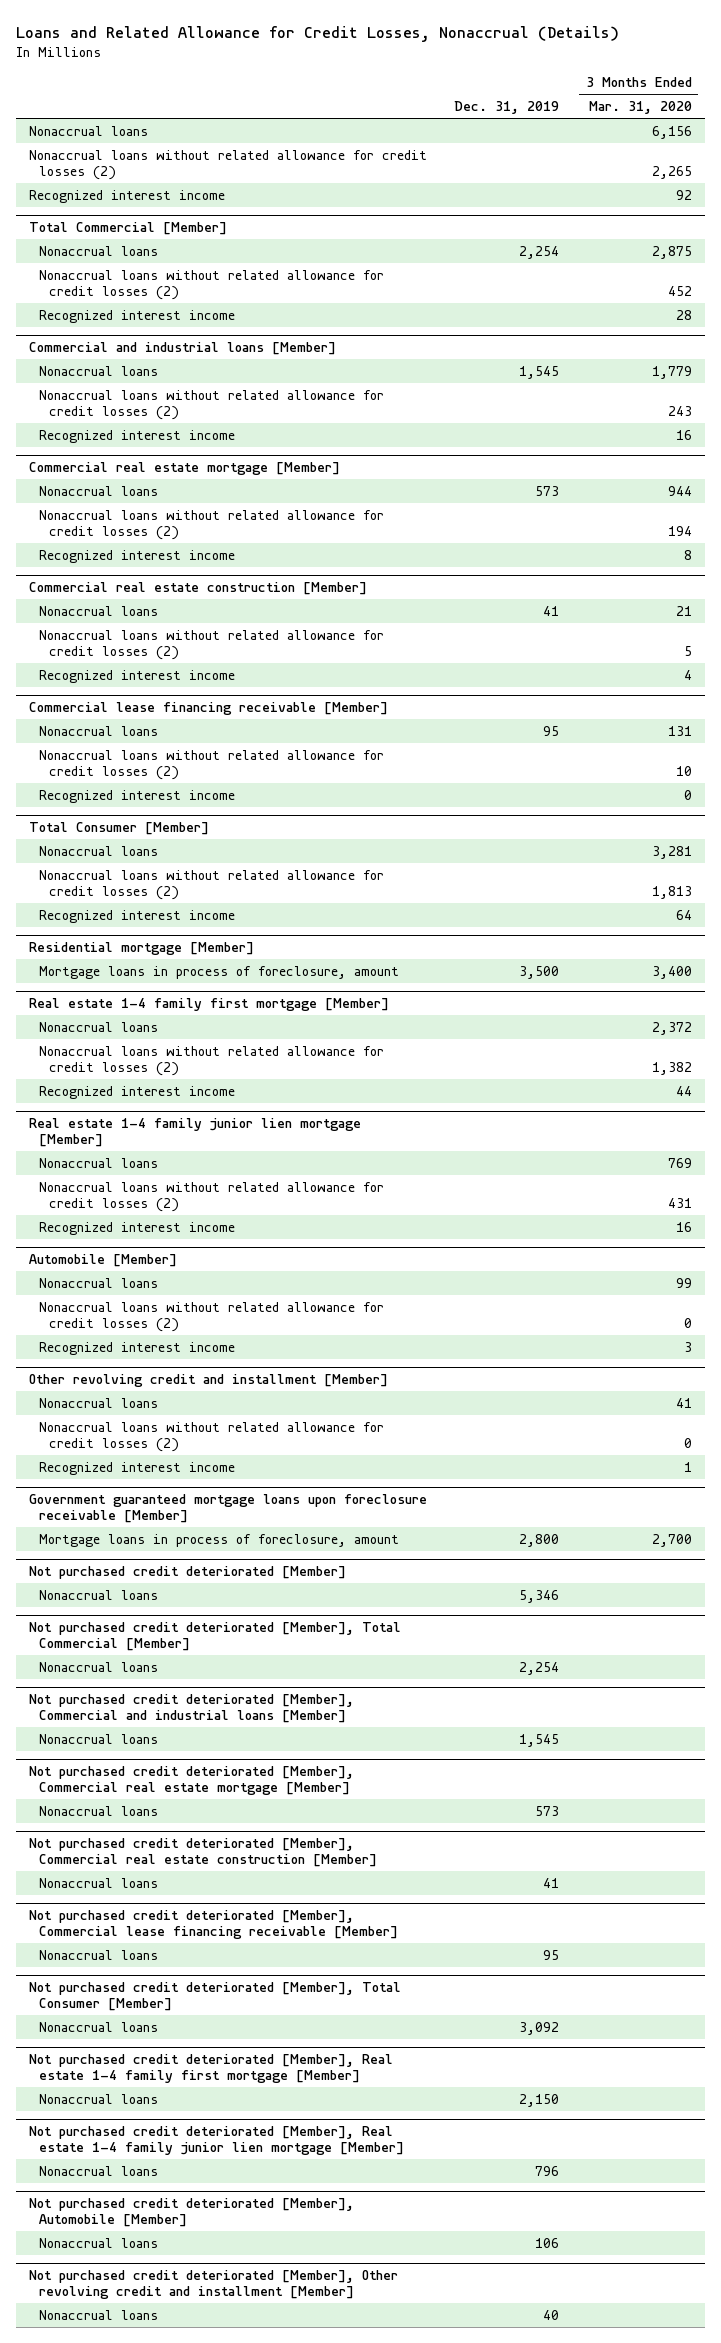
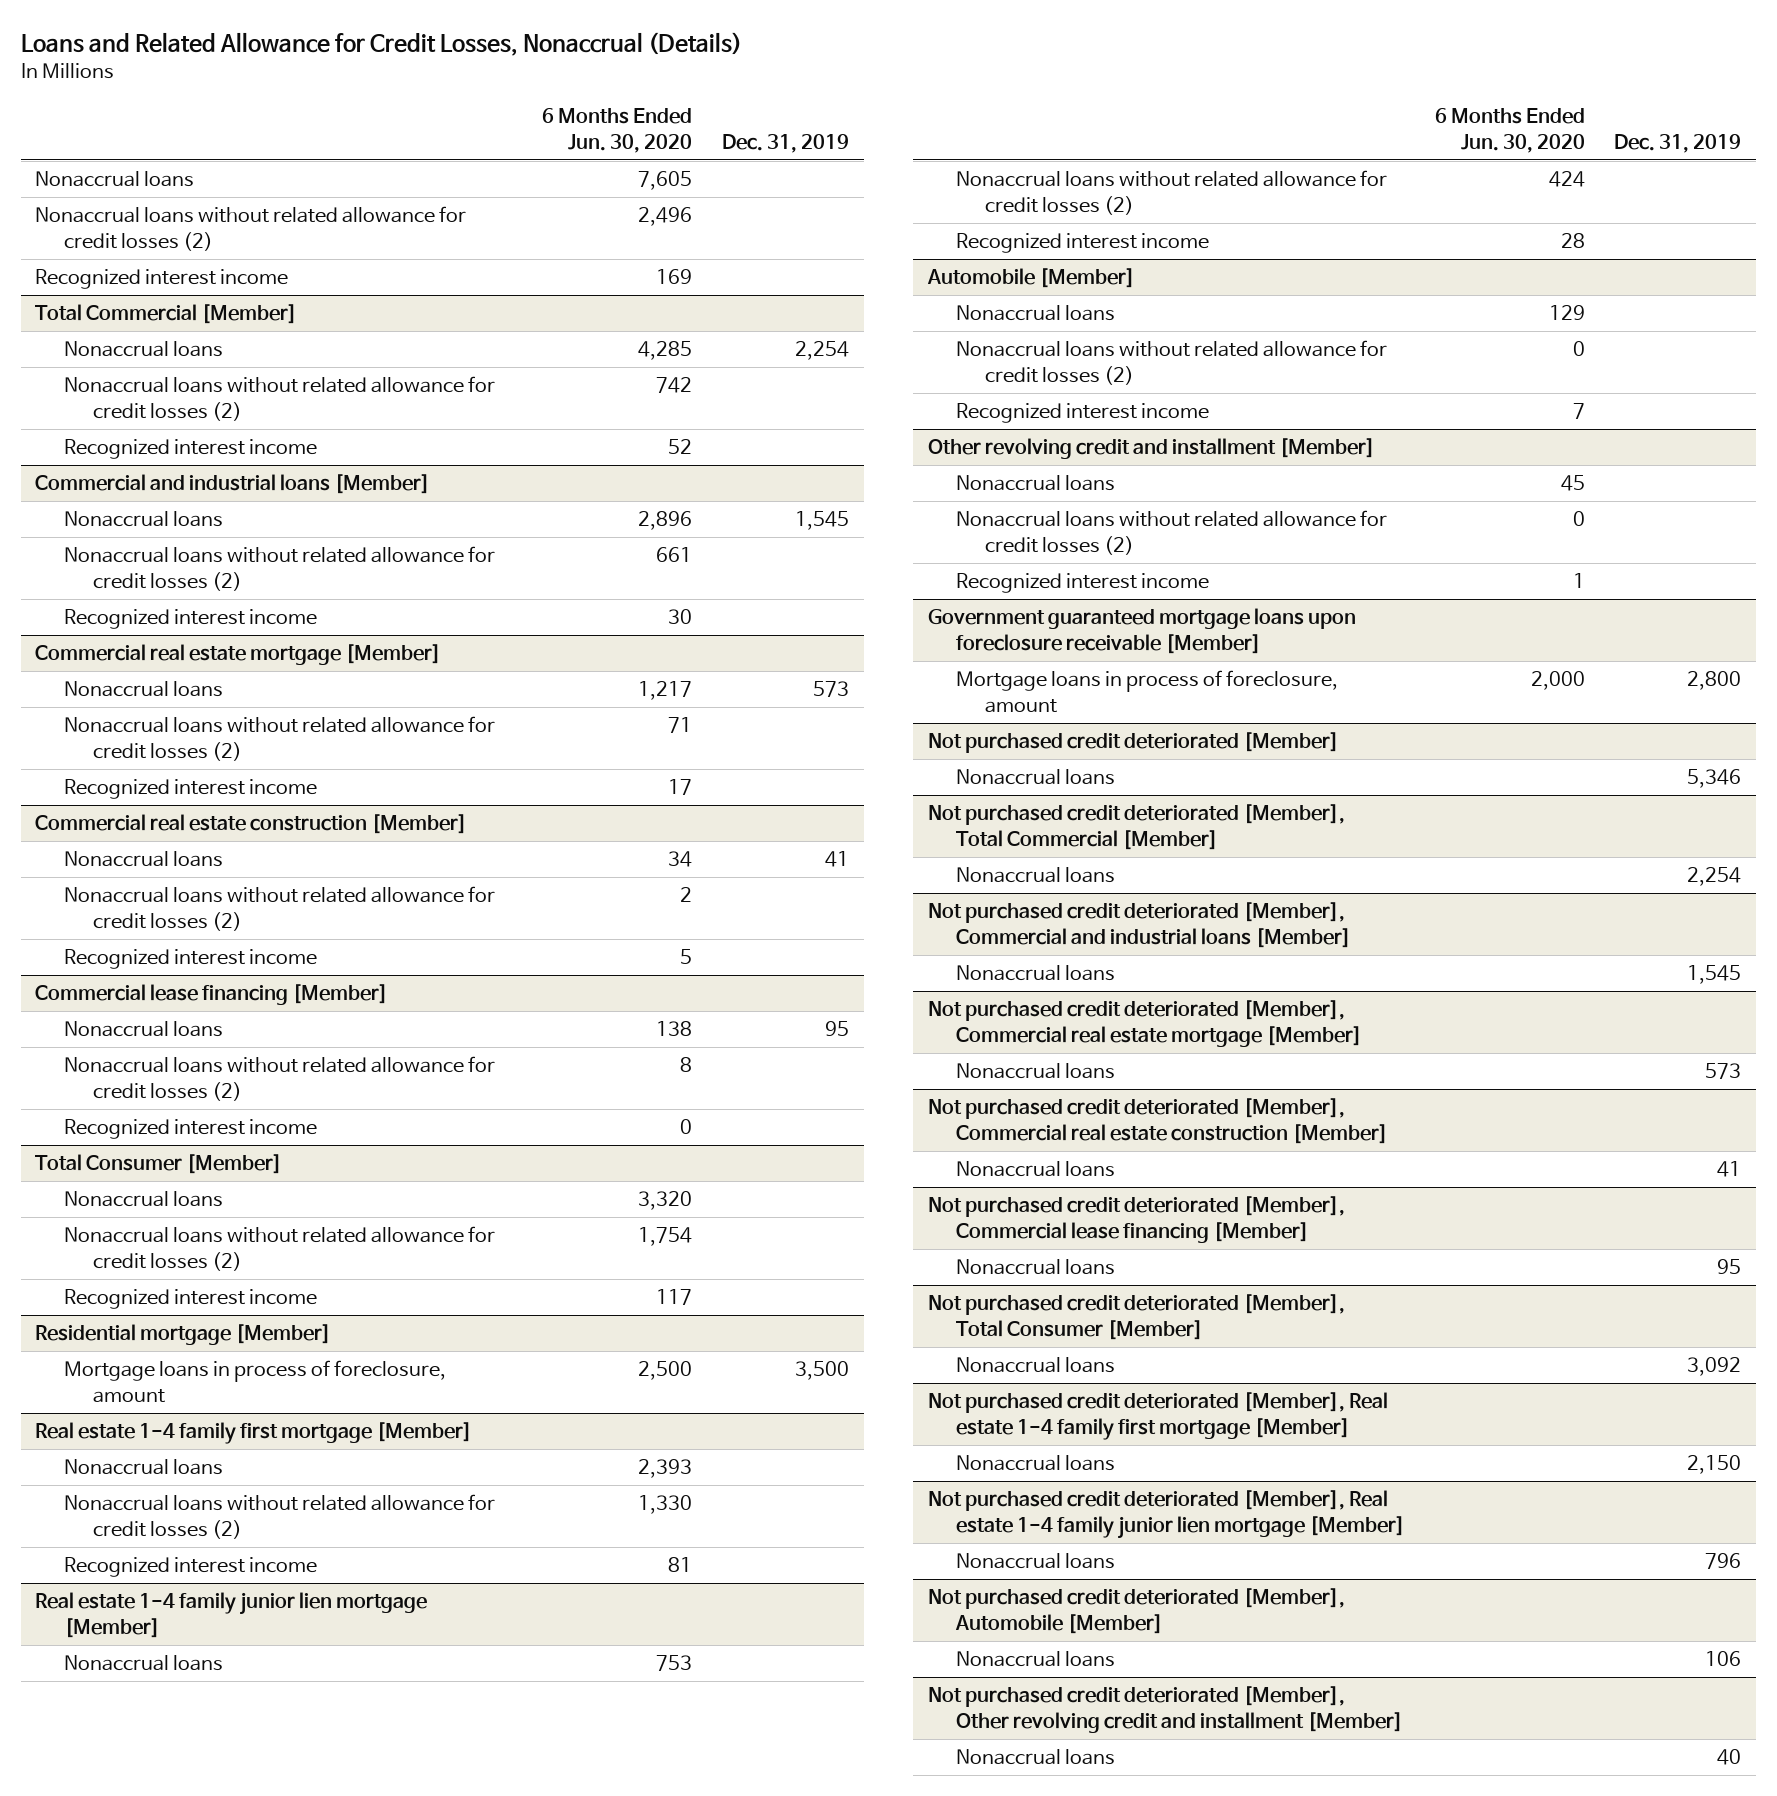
- | Dec. 31, 2019 | 3 Months Ended Mar. 31, 2020
+ | 6 Months Ended Jun. 30, 2020 | Dec. 31, 2019
- Commercial lease financing receivable [Member]
+ Commercial lease financing [Member]
- Not purchased credit deteriorated [Member], Commercial lease financing receivable [Member]
+ Not purchased credit deteriorated [Member], Commercial lease financing [Member]

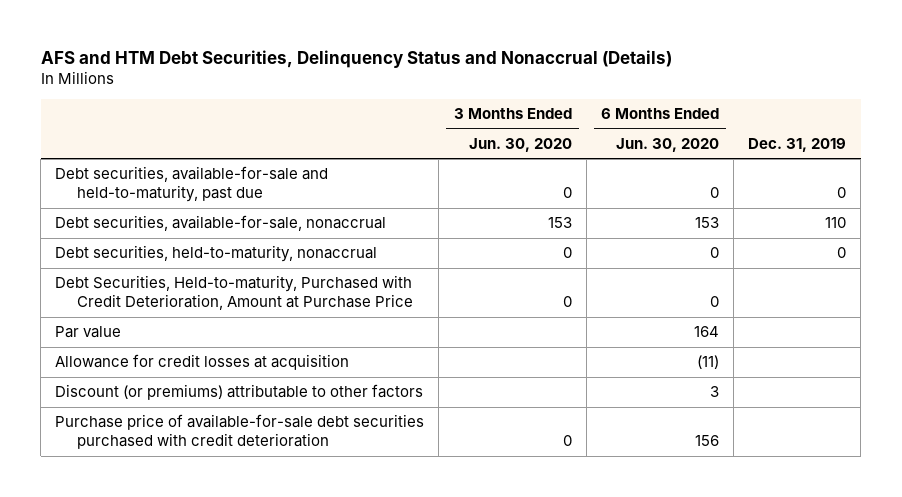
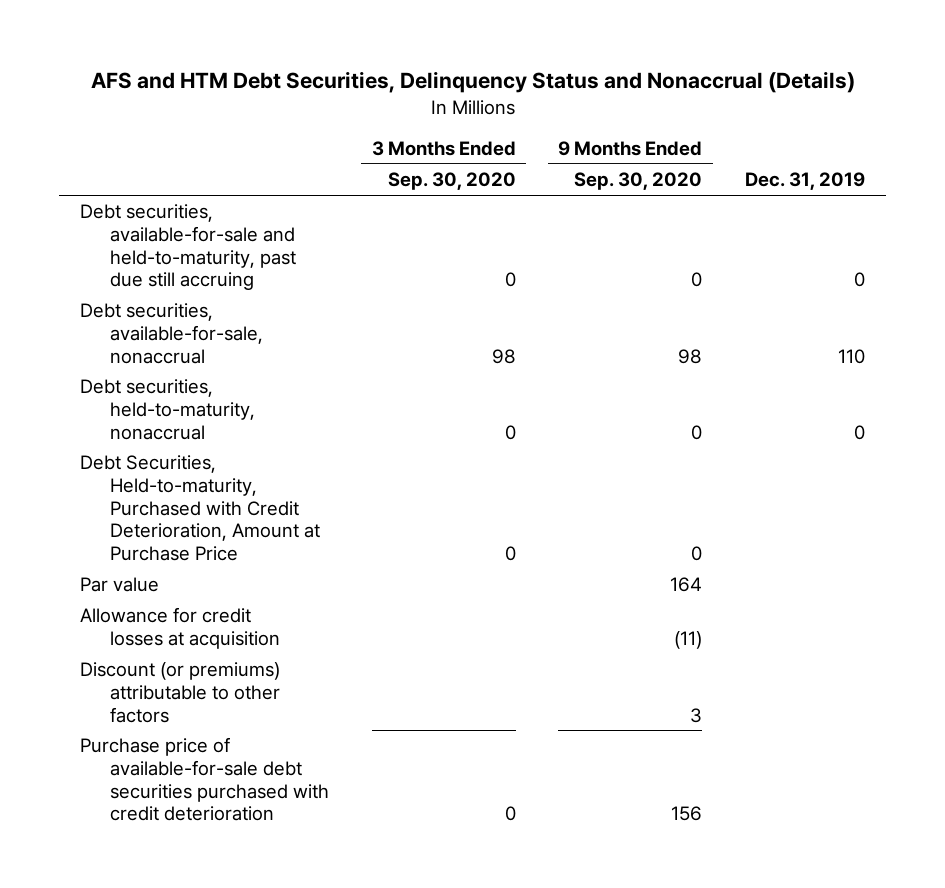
- | 3 Months Ended Jun. 30, 2020 | 6 Months Ended Jun. 30, 2020 | Dec. 31, 2019
+ | 3 Months Ended Sep. 30, 2020 | 9 Months Ended Sep. 30, 2020 | Dec. 31, 2019
- Debt securities, available-for-sale and held-to-maturity, past due | 0 | 0 | 0
+ Debt securities, available-for-sale and held-to-maturity, past due still accruing | 0 | 0 | 0

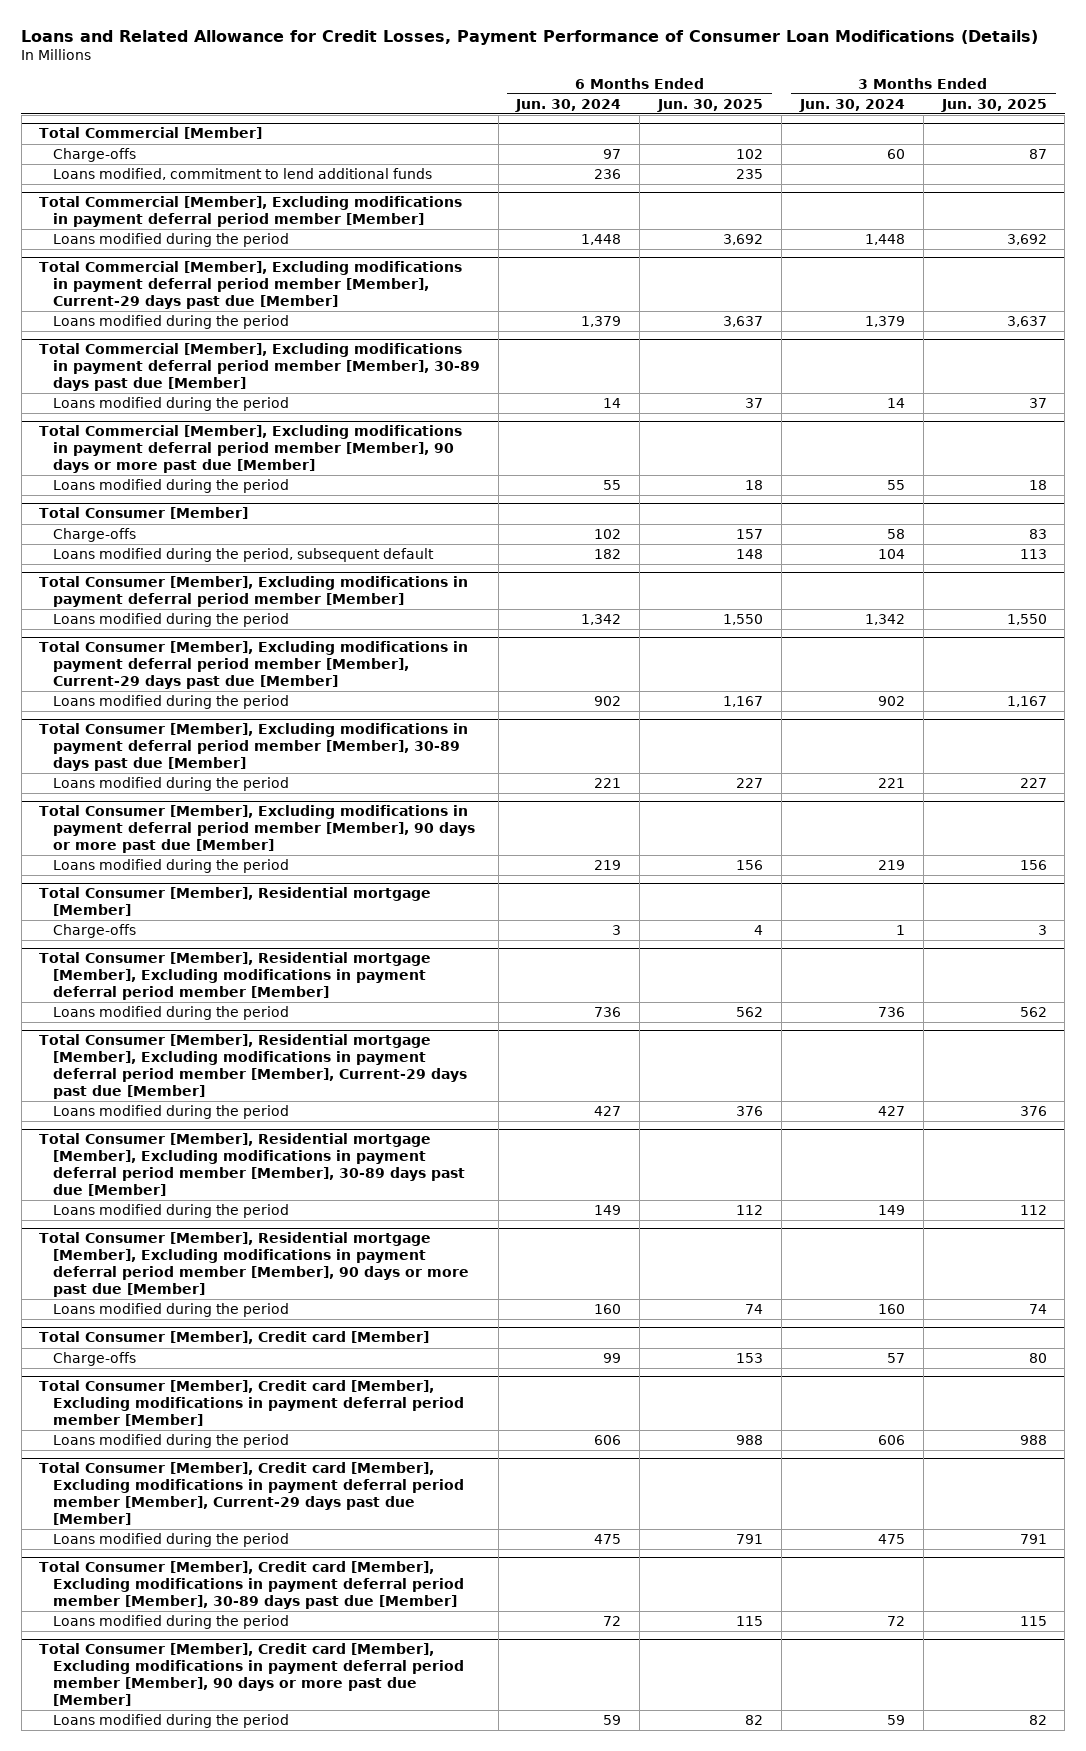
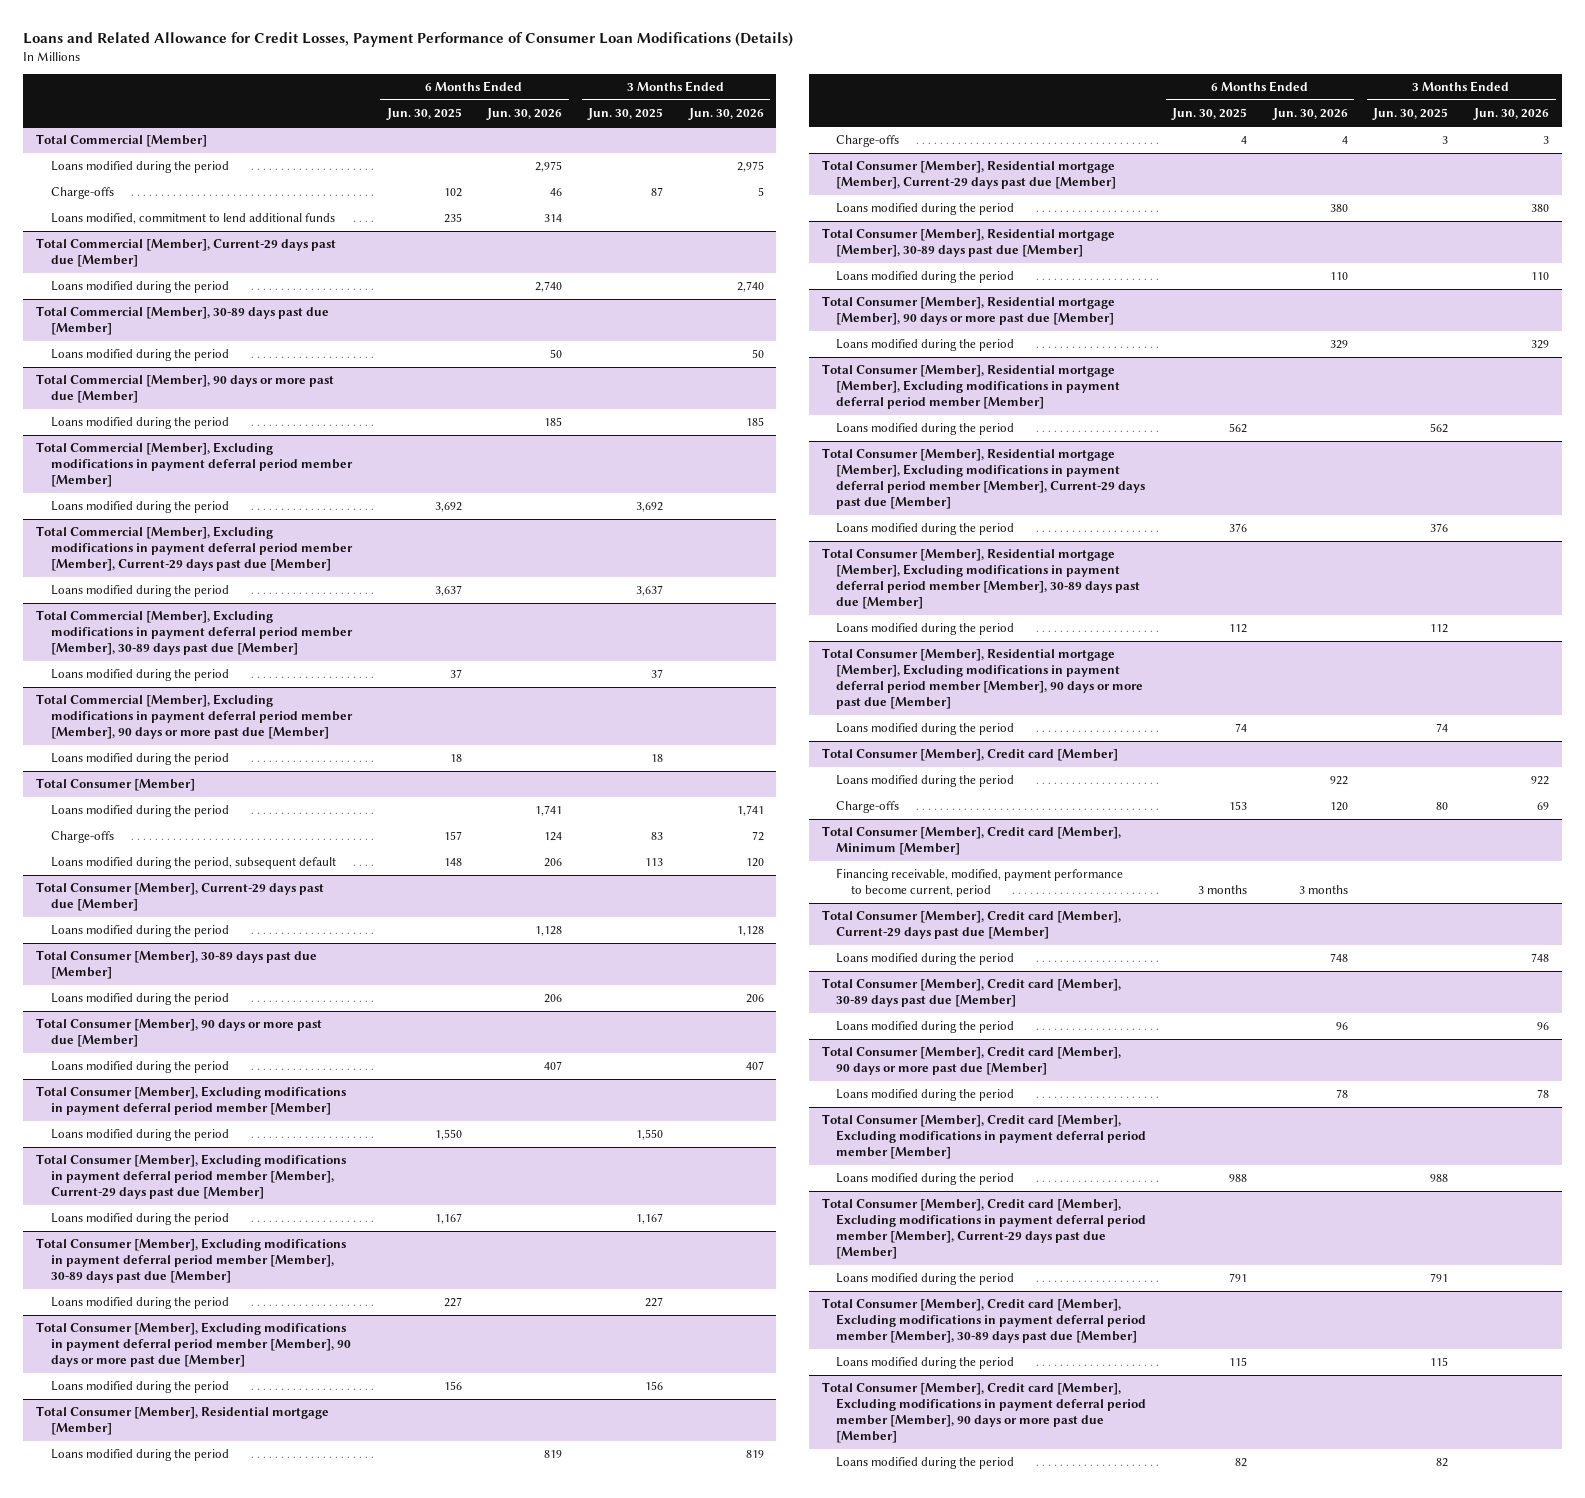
- | 6 Months Ended Jun. 30, 2024 | 6 Months Ended Jun. 30, 2025 | 3 Months Ended Jun. 30, 2024 | 3 Months Ended Jun. 30, 2025
+ | 6 Months Ended Jun. 30, 2025 | 6 Months Ended Jun. 30, 2026 | 3 Months Ended Jun. 30, 2025 | 3 Months Ended Jun. 30, 2026
@ Total Commercial [Member]
+ Loans modified during the period | | 2,975 | | 2,975
+ Total Commercial [Member], Current-29 days past due [Member]
+ Loans modified during the period | | 2,740 | | 2,740
+ Total Commercial [Member], 30-89 days past due [Member]
+ Loans modified during the period | | 50 | | 50
+ Total Commercial [Member], 90 days or more past due [Member]
+ Loans modified during the period | | 185 | | 185
@ Total Consumer [Member]
+ Loans modified during the period | | 1,741 | | 1,741
+ Total Consumer [Member], Current-29 days past due [Member]
+ Loans modified during the period | | 1,128 | | 1,128
+ Total Consumer [Member], 30-89 days past due [Member]
+ Loans modified during the period | | 206 | | 206
+ Total Consumer [Member], 90 days or more past due [Member]
+ Loans modified during the period | | 407 | | 407
@ Total Consumer [Member], Residential mortgage [Member]
+ Loans modified during the period | | 819 | | 819
+ Total Consumer [Member], Residential mortgage [Member], Current-29 days past due [Member]
+ Loans modified during the period | | 380 | | 380
+ Total Consumer [Member], Residential mortgage [Member], 30-89 days past due [Member]
+ Loans modified during the period | | 110 | | 110
+ Total Consumer [Member], Residential mortgage [Member], 90 days or more past due [Member]
+ Loans modified during the period | | 329 | | 329
@ Total Consumer [Member], Credit card [Member]
+ Loans modified during the period | | 922 | | 922
+ Total Consumer [Member], Credit card [Member], Minimum [Member]
+ Financing receivable, modified, payment performance to become current, period | 3 months | 3 months | |
+ Total Consumer [Member], Credit card [Member], Current-29 days past due [Member]
+ Loans modified during the period | | 748 | | 748
+ Total Consumer [Member], Credit card [Member], 30-89 days past due [Member]
+ Loans modified during the period | | 96 | | 96
+ Total Consumer [Member], Credit card [Member], 90 days or more past due [Member]
+ Loans modified during the period | | 78 | | 78

